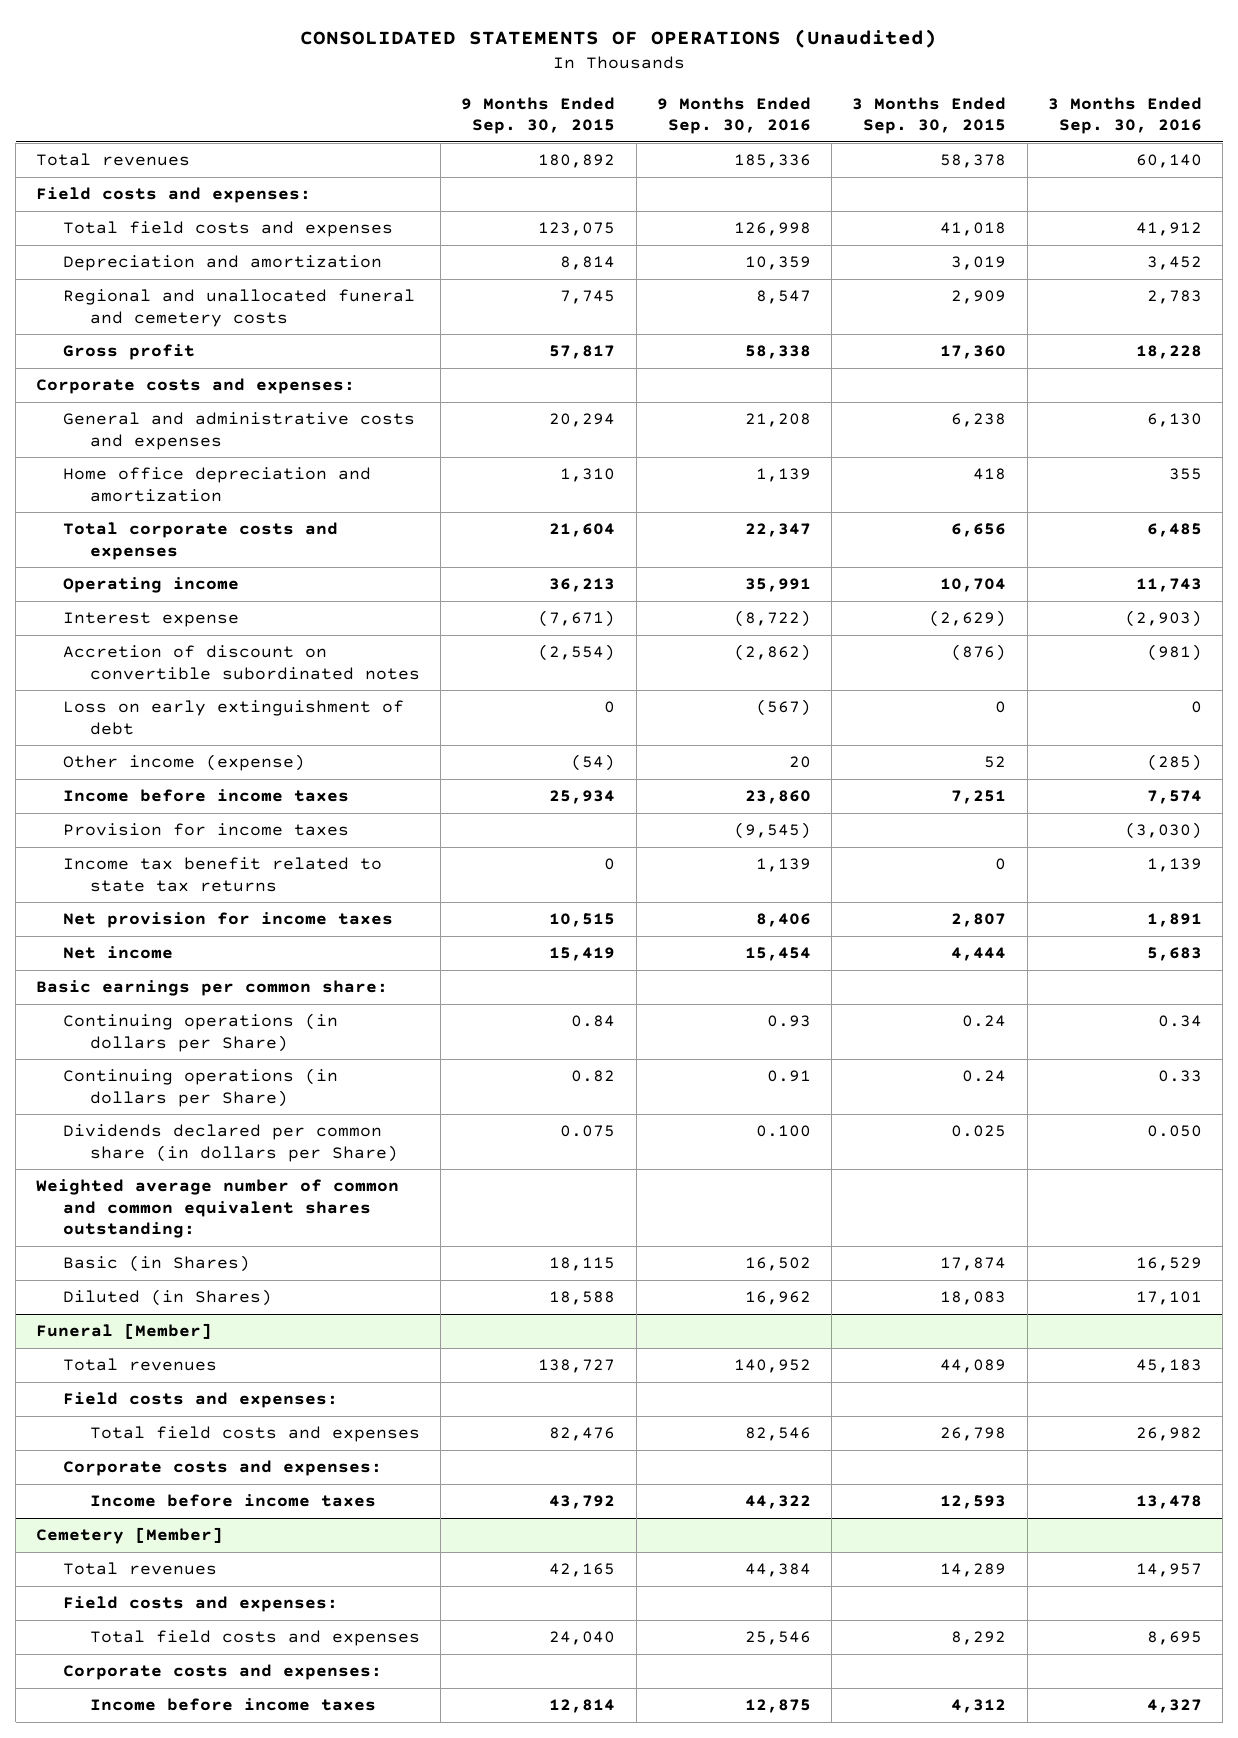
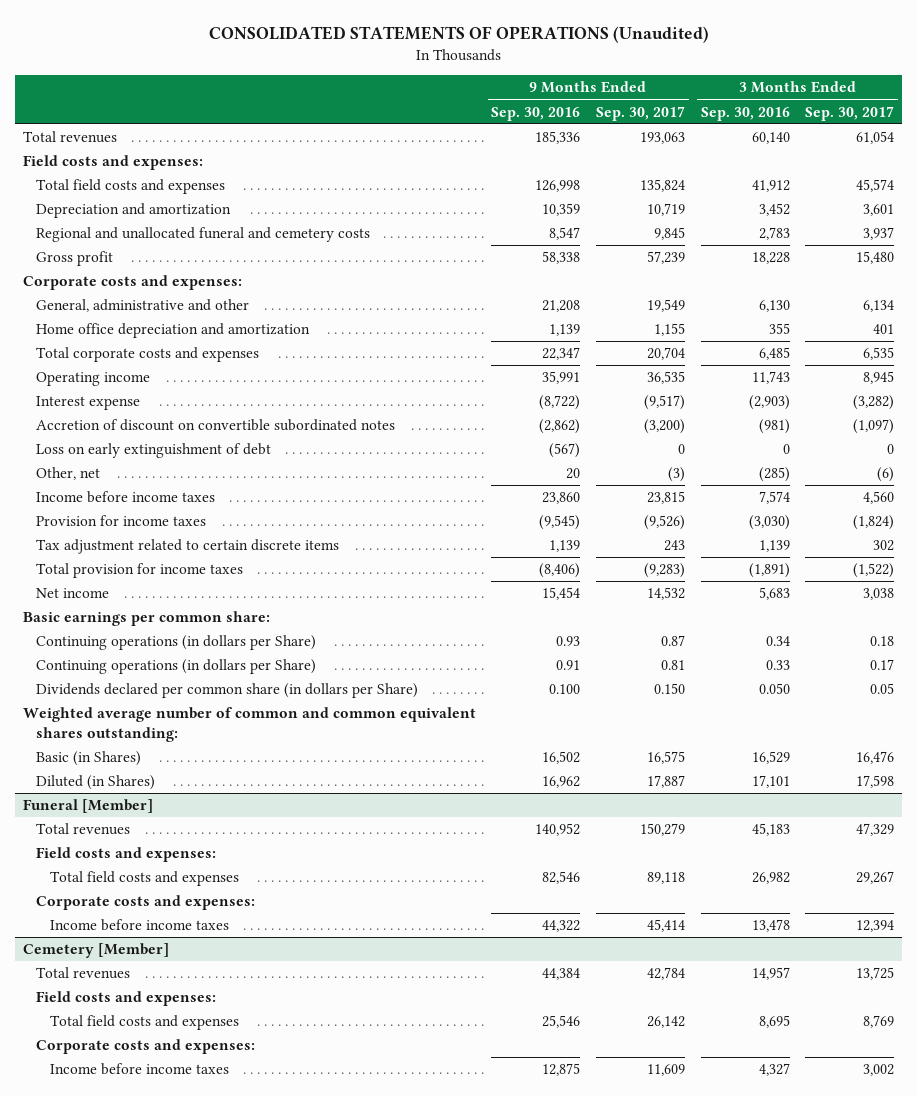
- | 9 Months Ended Sep. 30, 2015 | 9 Months Ended Sep. 30, 2016 | 3 Months Ended Sep. 30, 2015 | 3 Months Ended Sep. 30, 2016
+ | 9 Months Ended Sep. 30, 2016 | 9 Months Ended Sep. 30, 2017 | 3 Months Ended Sep. 30, 2016 | 3 Months Ended Sep. 30, 2017
- General and administrative costs and expenses | 20,294 | 21,208 | 6,238 | 6,130
+ General, administrative and other | 21,208 | 19,549 | 6,130 | 6,134
- Other income (expense) | (54) | 20 | 52 | (285)
+ Other, net | 20 | (3) | (285) | (6)
- Income tax benefit related to state tax returns | 0 | 1,139 | 0 | 1,139
- Net provision for income taxes | 10,515 | 8,406 | 2,807 | 1,891
+ Tax adjustment related to certain discrete items | 1,139 | 243 | 1,139 | 302
+ Total provision for income taxes | (8,406) | (9,283) | (1,891) | (1,522)

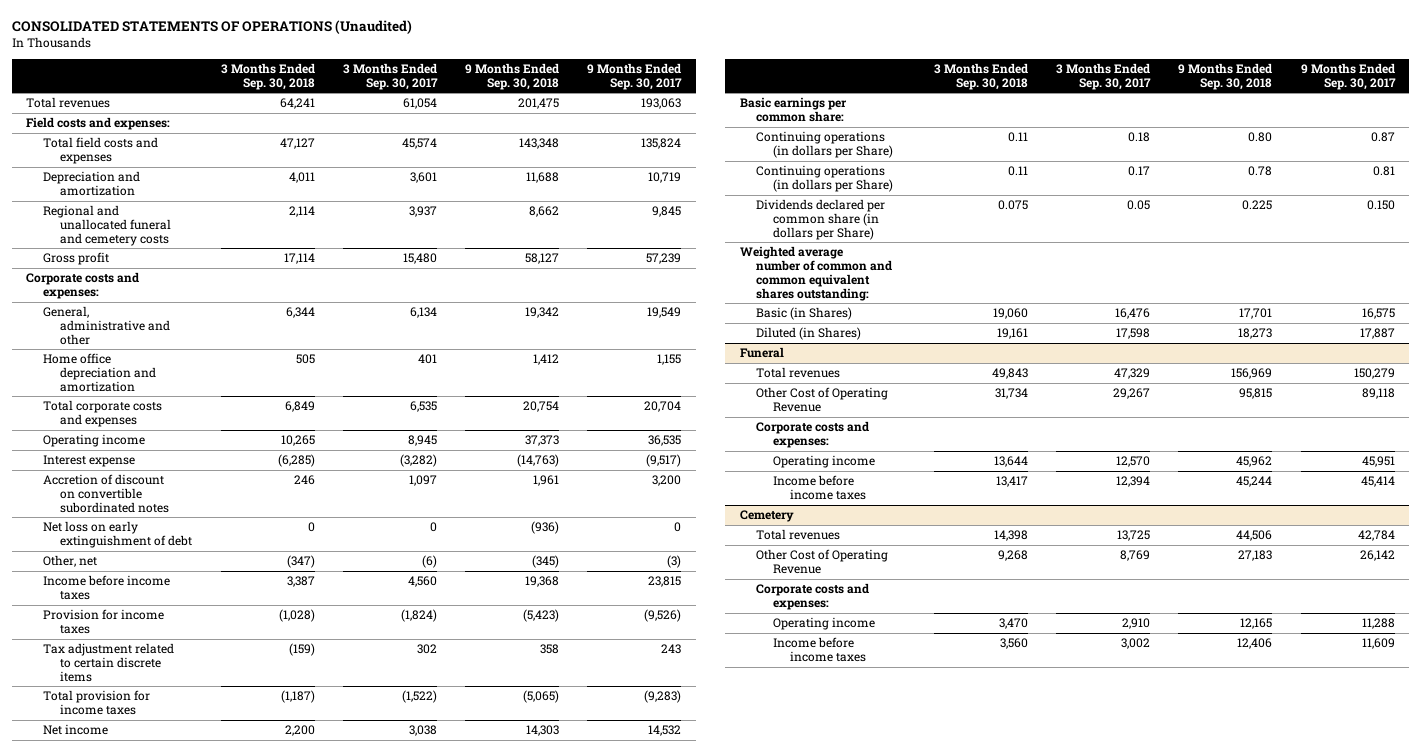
- | 9 Months Ended Sep. 30, 2016 | 9 Months Ended Sep. 30, 2017 | 3 Months Ended Sep. 30, 2016 | 3 Months Ended Sep. 30, 2017
+ | 3 Months Ended Sep. 30, 2018 | 3 Months Ended Sep. 30, 2017 | 9 Months Ended Sep. 30, 2018 | 9 Months Ended Sep. 30, 2017
- Accretion of discount on convertible subordinated notes | (2,862) | (3,200) | (981) | (1,097)
- Loss on early extinguishment of debt | (567) | 0 | 0 | 0
+ Accretion of discount on convertible subordinated notes | 246 | 1,097 | 1,961 | 3,200
+ Net loss on early extinguishment of debt | 0 | 0 | (936) | 0
- Funeral [Member]
+ Funeral
- Field costs and expenses:
- Total field costs and expenses | 82,546 | 89,118 | 26,982 | 29,267
+ Other Cost of Operating Revenue | 31,734 | 29,267 | 95,815 | 89,118
+ Operating income | 13,644 | 12,570 | 45,962 | 45,951
- Cemetery [Member]
+ Cemetery
- Field costs and expenses:
- Total field costs and expenses | 25,546 | 26,142 | 8,695 | 8,769
+ Other Cost of Operating Revenue | 9,268 | 8,769 | 27,183 | 26,142
+ Operating income | 3,470 | 2,910 | 12,165 | 11,288

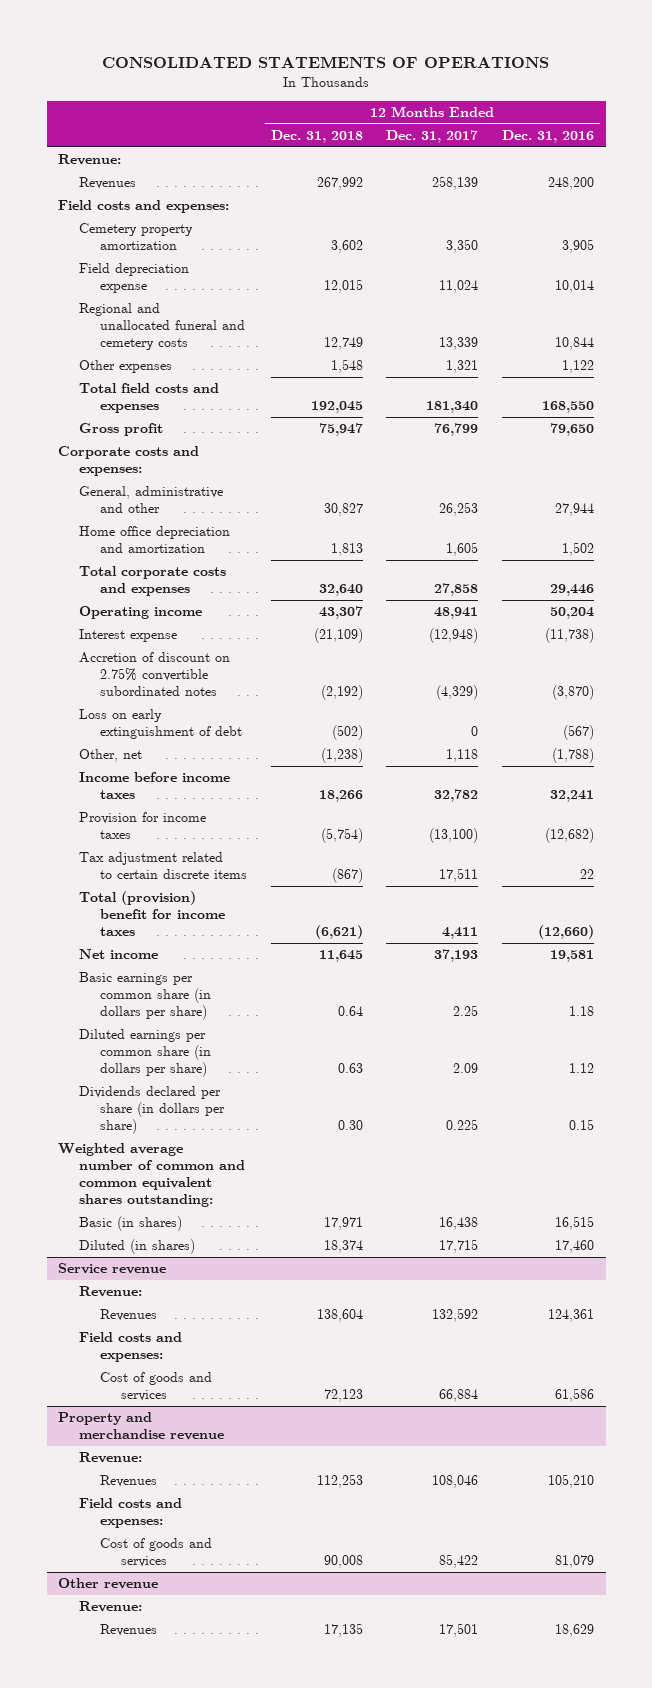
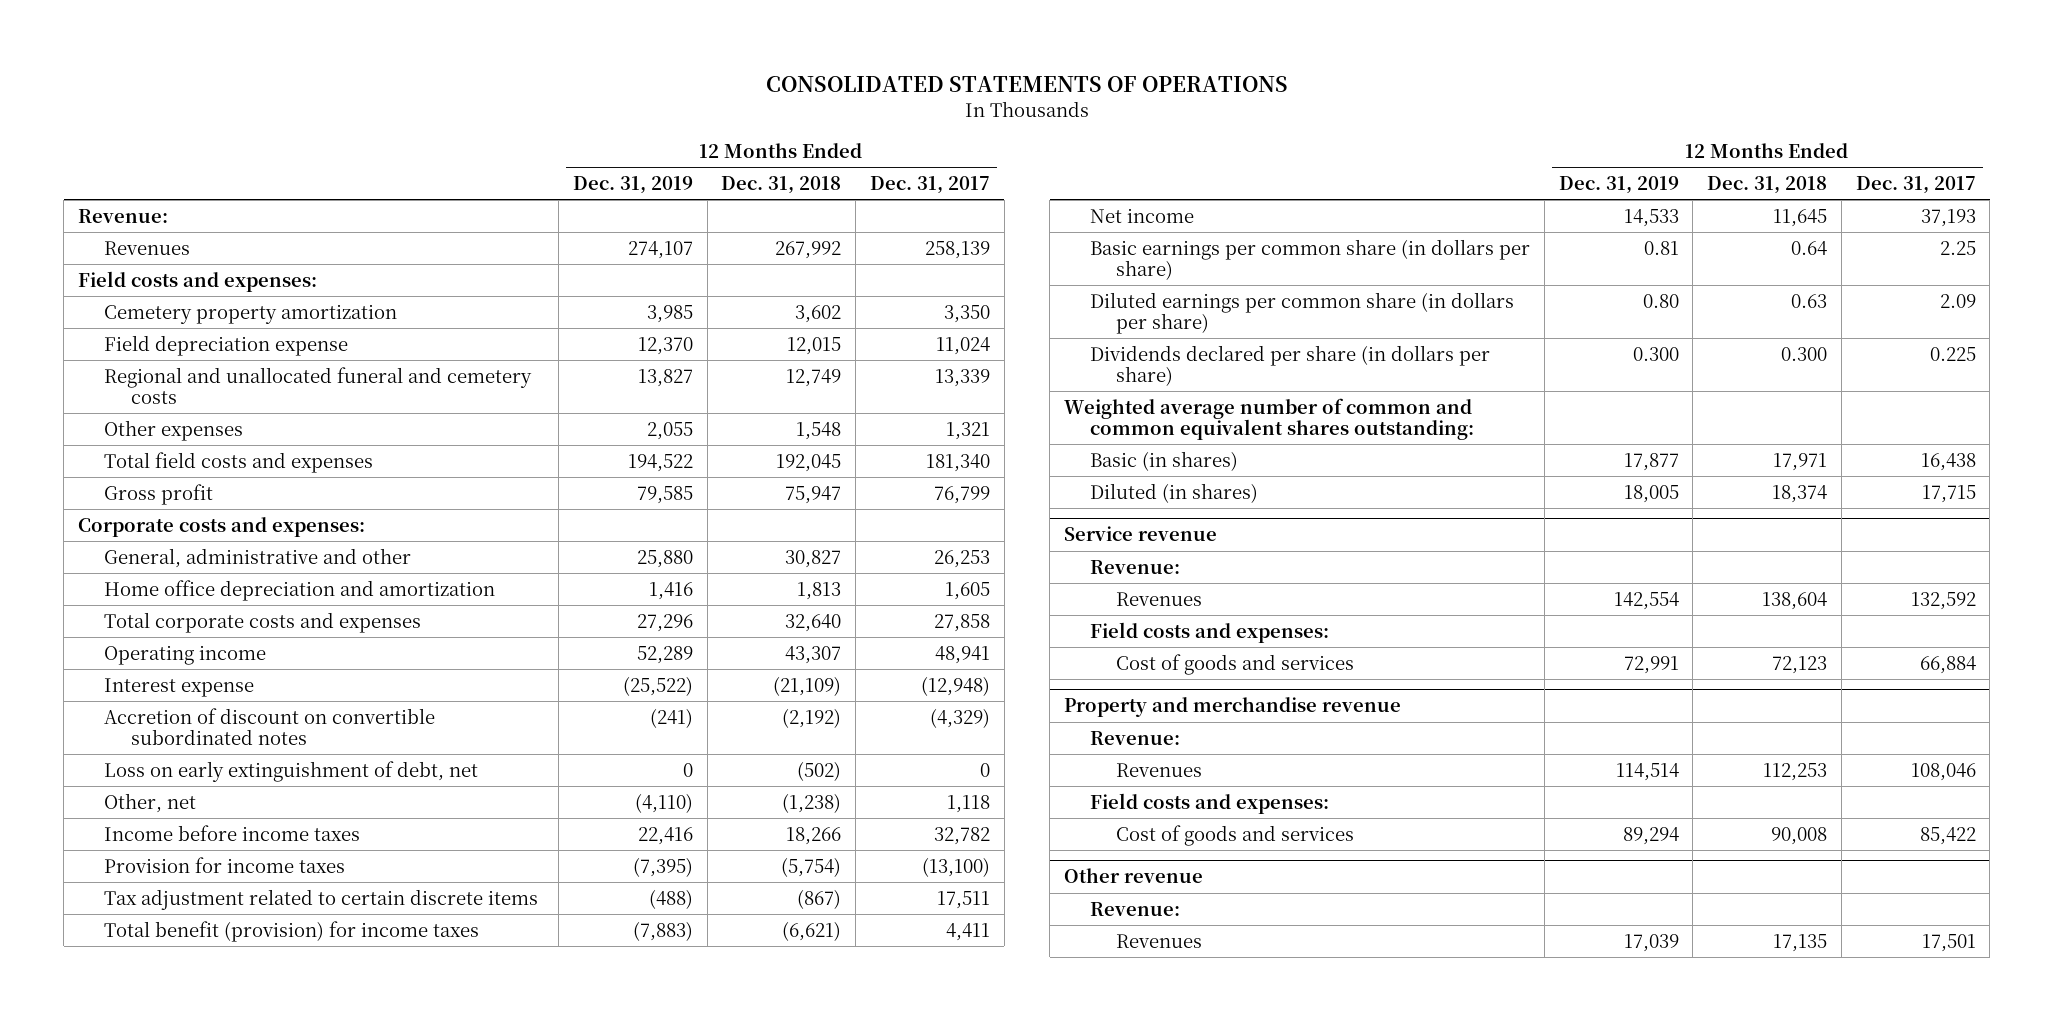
- | 12 Months Ended Dec. 31, 2018 | 12 Months Ended Dec. 31, 2017 | 12 Months Ended Dec. 31, 2016
+ | 12 Months Ended Dec. 31, 2019 | 12 Months Ended Dec. 31, 2018 | 12 Months Ended Dec. 31, 2017
- Accretion of discount on 2.75% convertible subordinated notes | (2,192) | (4,329) | (3,870)
- Loss on early extinguishment of debt | (502) | 0 | (567)
+ Accretion of discount on convertible subordinated notes | (241) | (2,192) | (4,329)
+ Loss on early extinguishment of debt, net | 0 | (502) | 0
- Total (provision) benefit for income taxes | (6,621) | 4,411 | (12,660)
+ Total benefit (provision) for income taxes | (7,883) | (6,621) | 4,411
- Dividends declared per share (in dollars per share) | 0.30 | 0.225 | 0.15
+ Dividends declared per share (in dollars per share) | 0.300 | 0.300 | 0.225

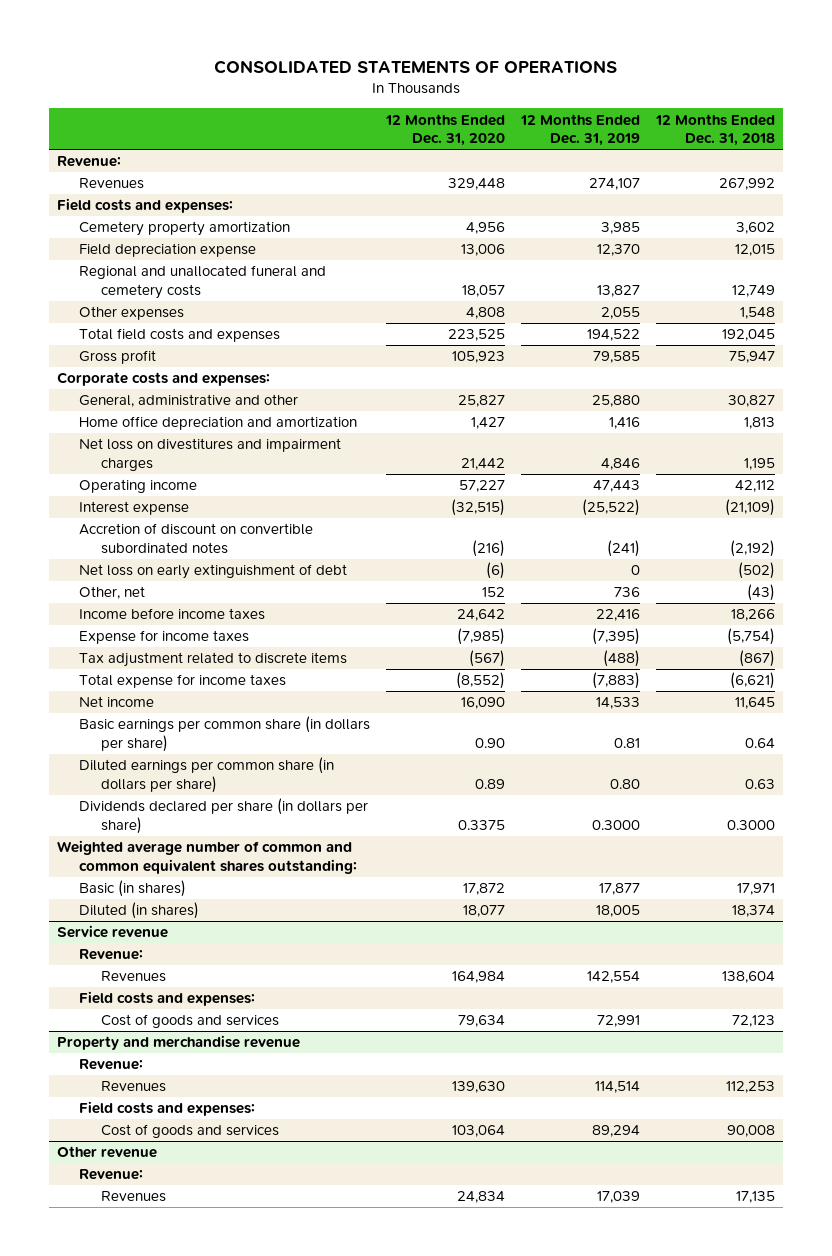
- | 12 Months Ended Dec. 31, 2019 | 12 Months Ended Dec. 31, 2018 | 12 Months Ended Dec. 31, 2017
+ | 12 Months Ended Dec. 31, 2020 | 12 Months Ended Dec. 31, 2019 | 12 Months Ended Dec. 31, 2018
- Total corporate costs and expenses | 27,296 | 32,640 | 27,858
- Operating income | 52,289 | 43,307 | 48,941
+ Net loss on divestitures and impairment charges | 21,442 | 4,846 | 1,195
+ Operating income | 57,227 | 47,443 | 42,112
- Loss on early extinguishment of debt, net | 0 | (502) | 0
- Other, net | (4,110) | (1,238) | 1,118
+ Net loss on early extinguishment of debt | (6) | 0 | (502)
+ Other, net | 152 | 736 | (43)
- Provision for income taxes | (7,395) | (5,754) | (13,100)
- Tax adjustment related to certain discrete items | (488) | (867) | 17,511
- Total benefit (provision) for income taxes | (7,883) | (6,621) | 4,411
+ Expense for income taxes | (7,985) | (7,395) | (5,754)
+ Tax adjustment related to discrete items | (567) | (488) | (867)
+ Total expense for income taxes | (8,552) | (7,883) | (6,621)
- Dividends declared per share (in dollars per share) | 0.300 | 0.300 | 0.225
+ Dividends declared per share (in dollars per share) | 0.3375 | 0.3000 | 0.3000

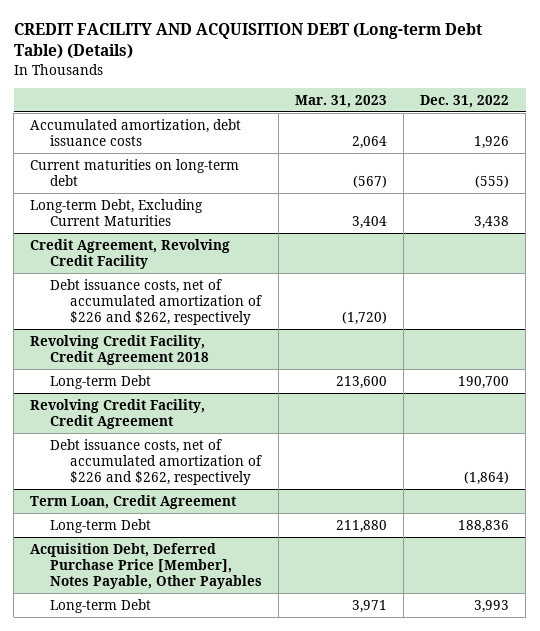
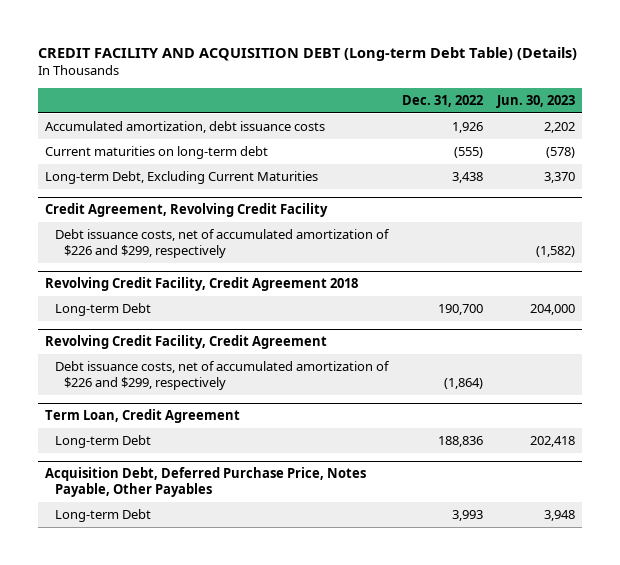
- | Mar. 31, 2023 | Dec. 31, 2022
+ | Dec. 31, 2022 | Jun. 30, 2023
@ Credit Agreement, Revolving Credit Facility
- Debt issuance costs, net of accumulated amortization of $226 and $262, respectively | (1,720) |
+ Debt issuance costs, net of accumulated amortization of $226 and $299, respectively | | (1,582)
@ Revolving Credit Facility, Credit Agreement
- Debt issuance costs, net of accumulated amortization of $226 and $262, respectively | | (1,864)
+ Debt issuance costs, net of accumulated amortization of $226 and $299, respectively | (1,864) |
- Acquisition Debt, Deferred Purchase Price [Member], Notes Payable, Other Payables
+ Acquisition Debt, Deferred Purchase Price, Notes Payable, Other Payables

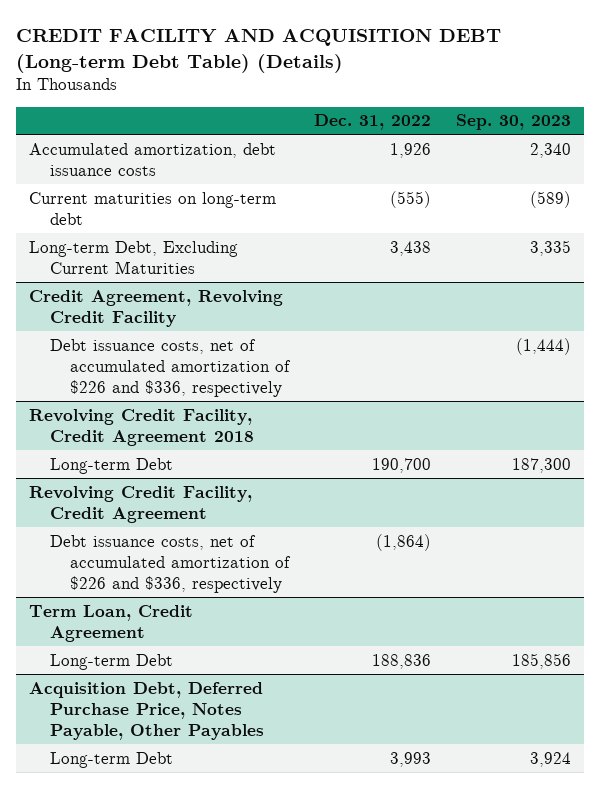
- | Dec. 31, 2022 | Jun. 30, 2023
+ | Dec. 31, 2022 | Sep. 30, 2023
@ Credit Agreement, Revolving Credit Facility
- Debt issuance costs, net of accumulated amortization of $226 and $299, respectively | | (1,582)
+ Debt issuance costs, net of accumulated amortization of $226 and $336, respectively | | (1,444)
@ Revolving Credit Facility, Credit Agreement
- Debt issuance costs, net of accumulated amortization of $226 and $299, respectively | (1,864) |
+ Debt issuance costs, net of accumulated amortization of $226 and $336, respectively | (1,864) |

